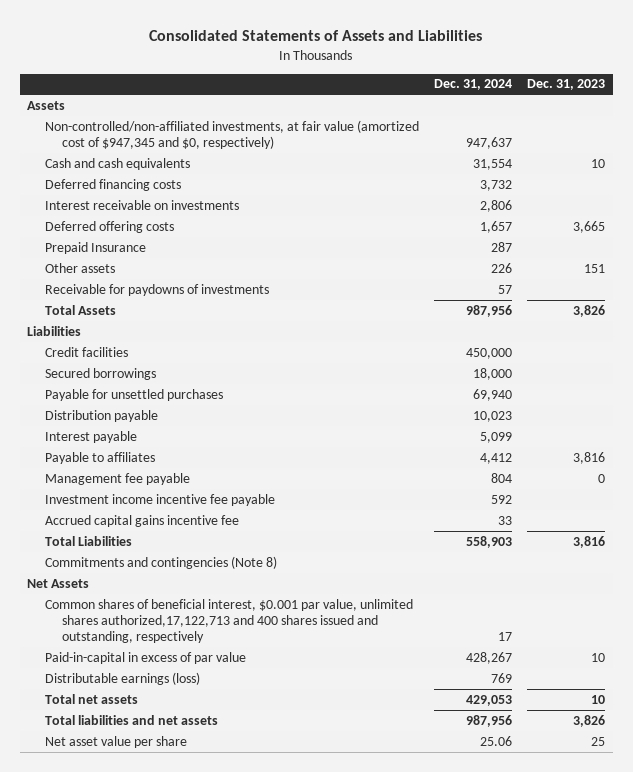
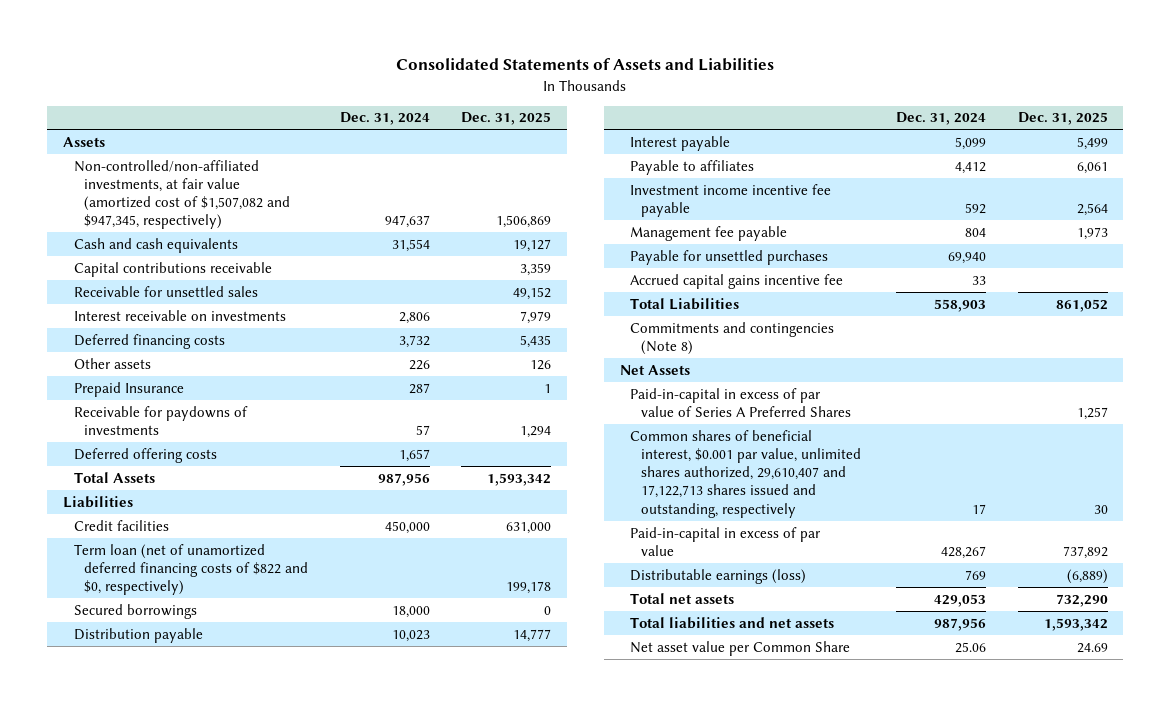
- | Dec. 31, 2024 | Dec. 31, 2023
+ | Dec. 31, 2024 | Dec. 31, 2025
- Non-controlled/non-affiliated investments, at fair value (amortized cost of $947,345 and $0, respectively) | 947,637 |
+ Non-controlled/non-affiliated investments, at fair value (amortized cost of $1,507,082 and $947,345, respectively) | 947,637 | 1,506,869
+ Capital contributions receivable | | 3,359
+ Receivable for unsettled sales | | 49,152
moved down: Deferred financing costs | 3,732 | 5,435
moved down: Prepaid Insurance | 287 | 1
moved down: Deferred offering costs | 1,657 |
+ Term loan (net of unamortized deferred financing costs of $822 and $0, respectively) | | 199,178
moved down: Management fee payable | 804 | 1,973
moved down: Payable for unsettled purchases | 69,940 |
- Common shares of beneficial interest, $0.001 par value, unlimited shares authorized,17,122,713 and 400 shares issued and outstanding, respectively | 17 |
+ Paid-in-capital in excess of par value of Series A Preferred Shares | | 1,257
+ Common shares of beneficial interest, $0.001 par value, unlimited shares authorized, 29,610,407 and 17,122,713 shares issued and outstanding, respectively | 17 | 30
- Net asset value per share | 25.06 | 25
+ Net asset value per Common Share | 25.06 | 24.69

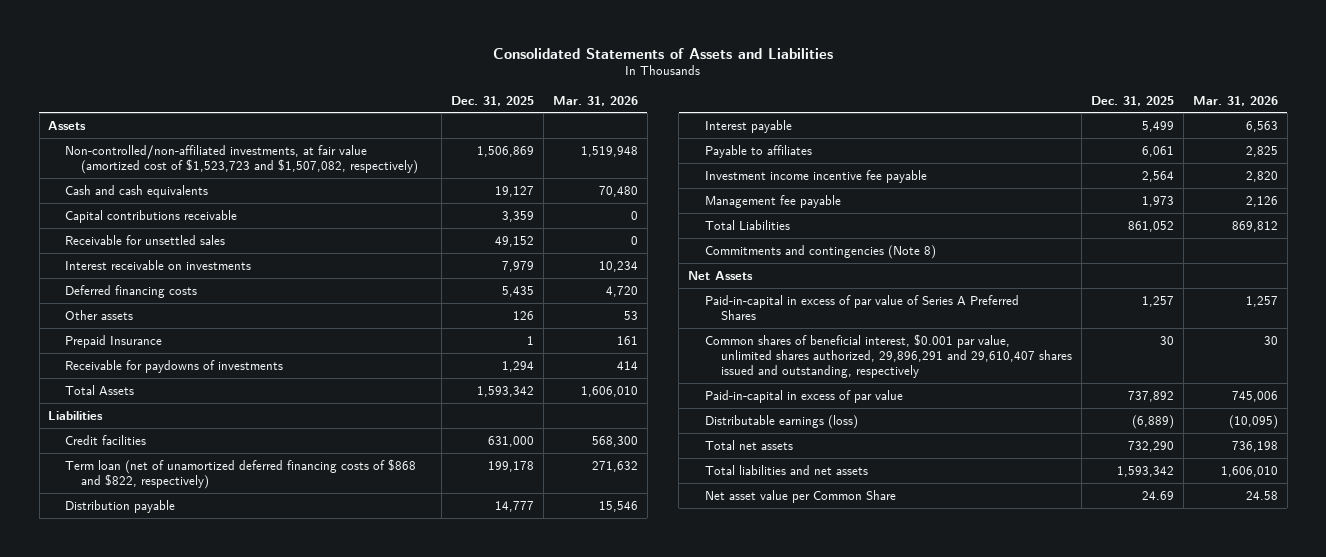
- | Dec. 31, 2024 | Dec. 31, 2025
+ | Dec. 31, 2025 | Mar. 31, 2026
- Non-controlled/non-affiliated investments, at fair value (amortized cost of $1,507,082 and $947,345, respectively) | 947,637 | 1,506,869
+ Non-controlled/non-affiliated investments, at fair value (amortized cost of $1,523,723 and $1,507,082, respectively) | 1,506,869 | 1,519,948
- Deferred offering costs | 1,657 |
- Term loan (net of unamortized deferred financing costs of $822 and $0, respectively) | | 199,178
- Secured borrowings | 18,000 | 0
+ Term loan (net of unamortized deferred financing costs of $868 and $822, respectively) | 199,178 | 271,632
- Payable for unsettled purchases | 69,940 |
- Accrued capital gains incentive fee | 33 |
- Common shares of beneficial interest, $0.001 par value, unlimited shares authorized, 29,610,407 and 17,122,713 shares issued and outstanding, respectively | 17 | 30
+ Common shares of beneficial interest, $0.001 par value, unlimited shares authorized, 29,896,291 and 29,610,407 shares issued and outstanding, respectively | 30 | 30

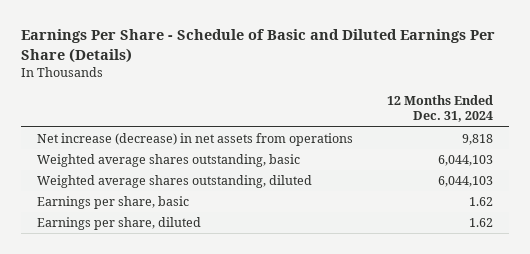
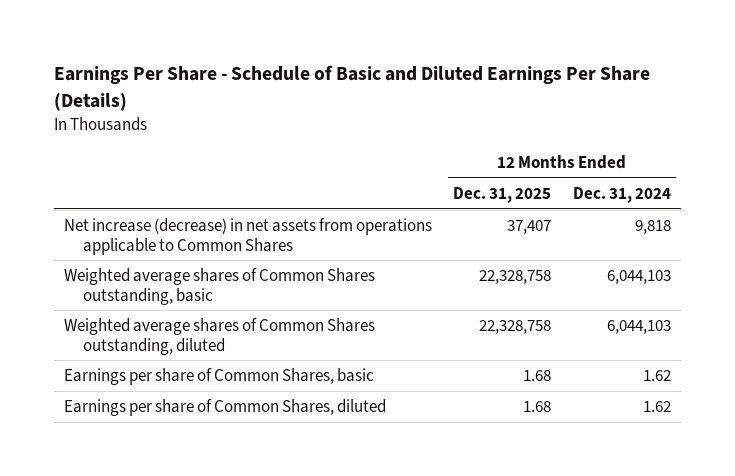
- | 12 Months Ended Dec. 31, 2024
+ | 12 Months Ended Dec. 31, 2025 | 12 Months Ended Dec. 31, 2024
- Net increase (decrease) in net assets from operations | 9,818
- Weighted average shares outstanding, basic | 6,044,103
- Weighted average shares outstanding, diluted | 6,044,103
- Earnings per share, basic | 1.62
- Earnings per share, diluted | 1.62
+ Net increase (decrease) in net assets from operations applicable to Common Shares | 37,407 | 9,818
+ Weighted average shares of Common Shares outstanding, basic | 22,328,758 | 6,044,103
+ Weighted average shares of Common Shares outstanding, diluted | 22,328,758 | 6,044,103
+ Earnings per share of Common Shares, basic | 1.68 | 1.62
+ Earnings per share of Common Shares, diluted | 1.68 | 1.62

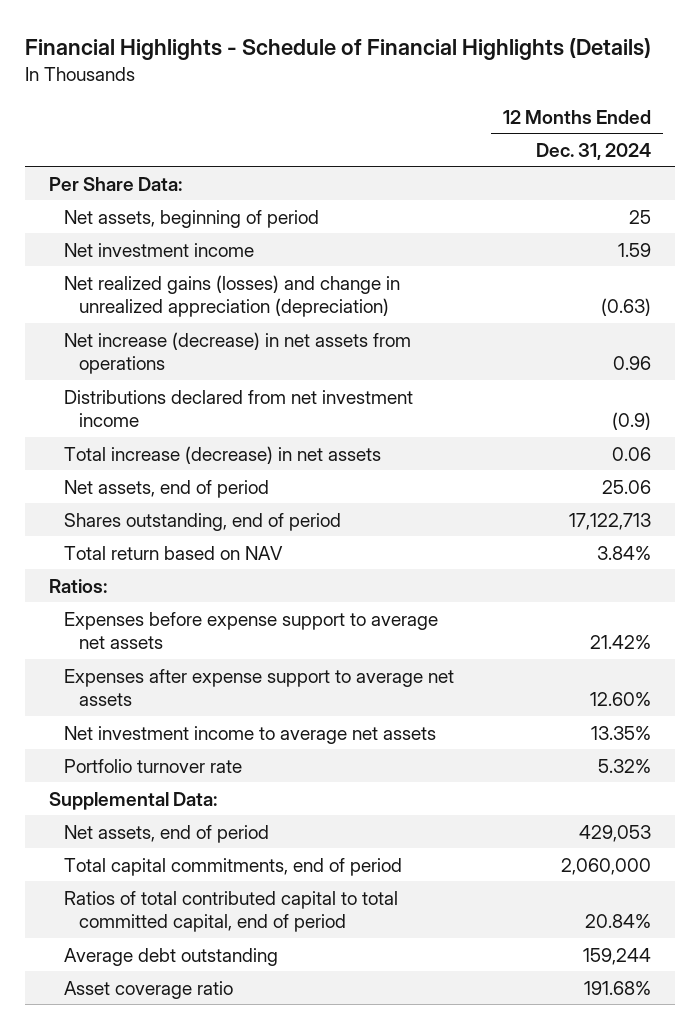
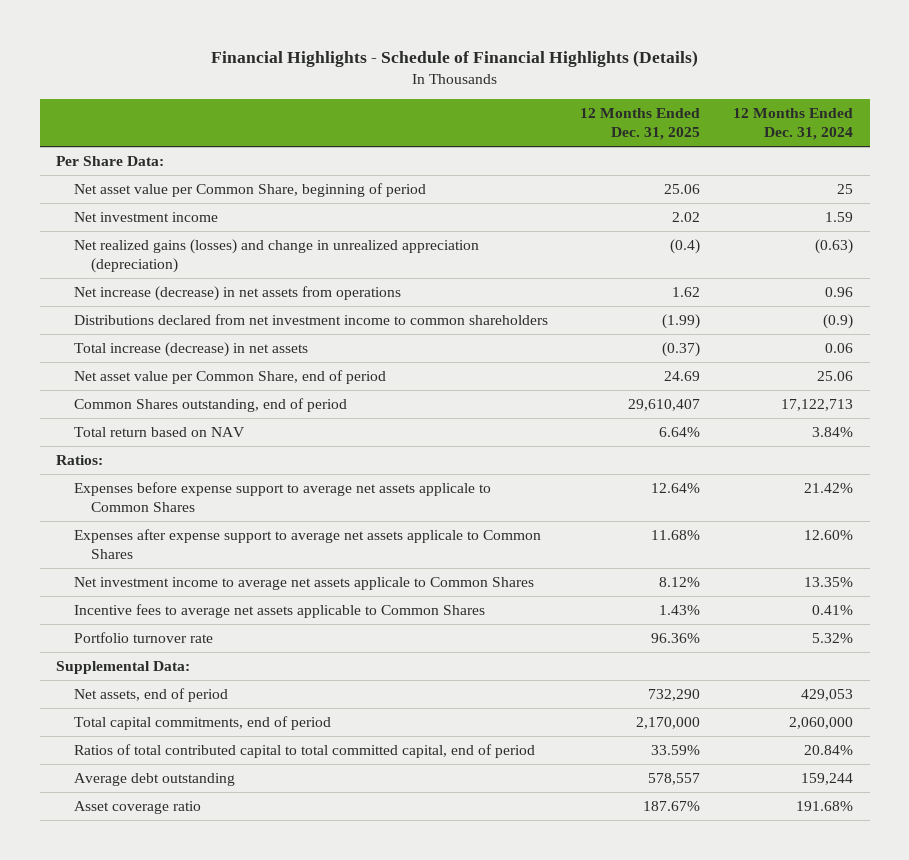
- | 12 Months Ended Dec. 31, 2024
+ | 12 Months Ended Dec. 31, 2025 | 12 Months Ended Dec. 31, 2024
- Net assets, beginning of period | 25
+ Net asset value per Common Share, beginning of period | 25.06 | 25
- Distributions declared from net investment income | (0.9)
+ Distributions declared from net investment income to common shareholders | (1.99) | (0.9)
- Net assets, end of period | 25.06
- Shares outstanding, end of period | 17,122,713
+ Net asset value per Common Share, end of period | 24.69 | 25.06
+ Common Shares outstanding, end of period | 29,610,407 | 17,122,713
- Expenses before expense support to average net assets | 21.42%
- Expenses after expense support to average net assets | 12.60%
- Net investment income to average net assets | 13.35%
+ Expenses before expense support to average net assets applicale to Common Shares | 12.64% | 21.42%
+ Expenses after expense support to average net assets applicale to Common Shares | 11.68% | 12.60%
+ Net investment income to average net assets applicale to Common Shares | 8.12% | 13.35%
+ Incentive fees to average net assets applicable to Common Shares | 1.43% | 0.41%

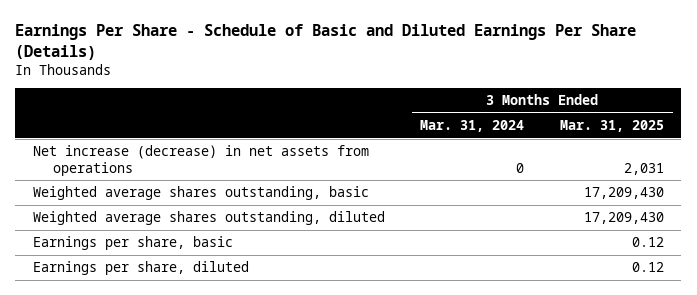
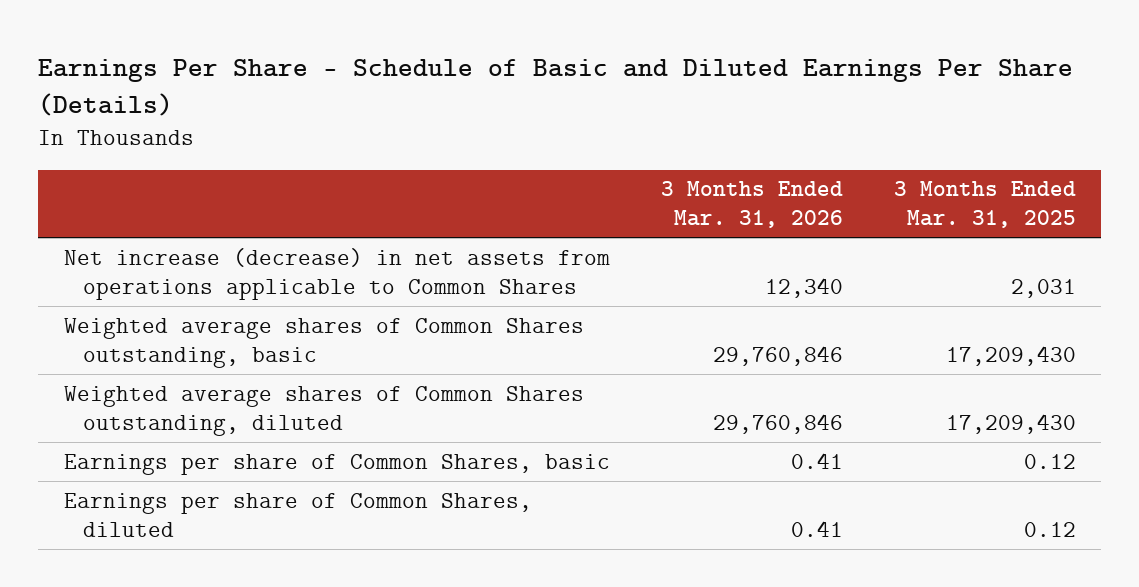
- | 3 Months Ended Mar. 31, 2024 | 3 Months Ended Mar. 31, 2025
+ | 3 Months Ended Mar. 31, 2026 | 3 Months Ended Mar. 31, 2025
- Net increase (decrease) in net assets from operations | 0 | 2,031
- Weighted average shares outstanding, basic | | 17,209,430
- Weighted average shares outstanding, diluted | | 17,209,430
- Earnings per share, basic | | 0.12
- Earnings per share, diluted | | 0.12
+ Net increase (decrease) in net assets from operations applicable to Common Shares | 12,340 | 2,031
+ Weighted average shares of Common Shares outstanding, basic | 29,760,846 | 17,209,430
+ Weighted average shares of Common Shares outstanding, diluted | 29,760,846 | 17,209,430
+ Earnings per share of Common Shares, basic | 0.41 | 0.12
+ Earnings per share of Common Shares, diluted | 0.41 | 0.12

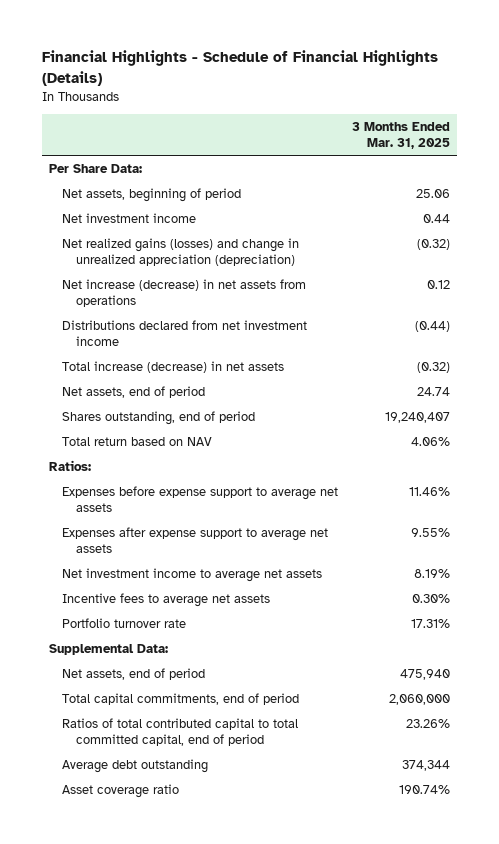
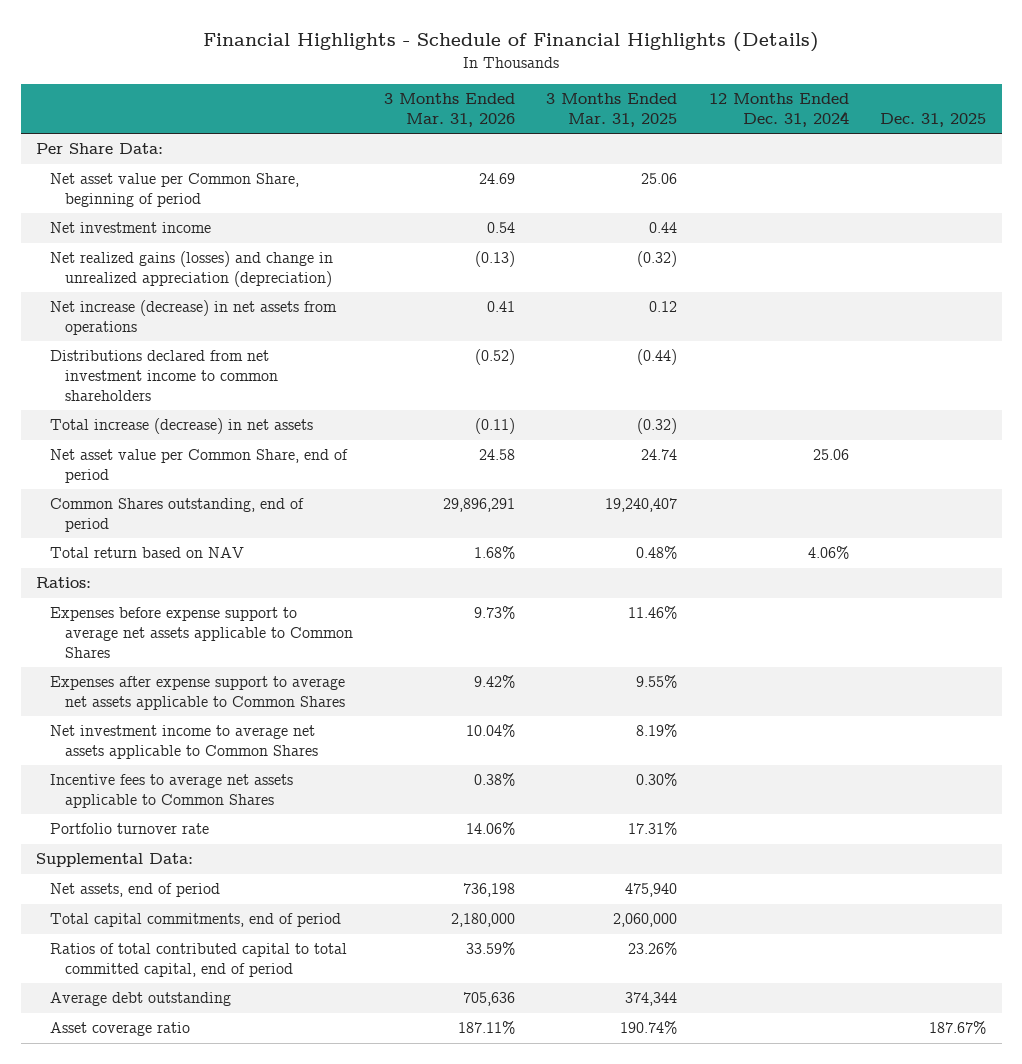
- | 3 Months Ended Mar. 31, 2025
+ | 3 Months Ended Mar. 31, 2026 | 3 Months Ended Mar. 31, 2025 | 12 Months Ended Dec. 31, 2024 | Dec. 31, 2025
- Net assets, beginning of period | 25.06
+ Net asset value per Common Share, beginning of period | 24.69 | 25.06 | |
- Distributions declared from net investment income | (0.44)
+ Distributions declared from net investment income to common shareholders | (0.52) | (0.44) | |
- Net assets, end of period | 24.74
- Shares outstanding, end of period | 19,240,407
- Total return based on NAV | 4.06%
+ Net asset value per Common Share, end of period | 24.58 | 24.74 | 25.06 |
+ Common Shares outstanding, end of period | 29,896,291 | 19,240,407 | |
+ Total return based on NAV | 1.68% | 0.48% | 4.06% |
- Expenses before expense support to average net assets | 11.46%
- Expenses after expense support to average net assets | 9.55%
- Net investment income to average net assets | 8.19%
- Incentive fees to average net assets | 0.30%
+ Expenses before expense support to average net assets applicable to Common Shares | 9.73% | 11.46% | |
+ Expenses after expense support to average net assets applicable to Common Shares | 9.42% | 9.55% | |
+ Net investment income to average net assets applicable to Common Shares | 10.04% | 8.19% | |
+ Incentive fees to average net assets applicable to Common Shares | 0.38% | 0.30% | |

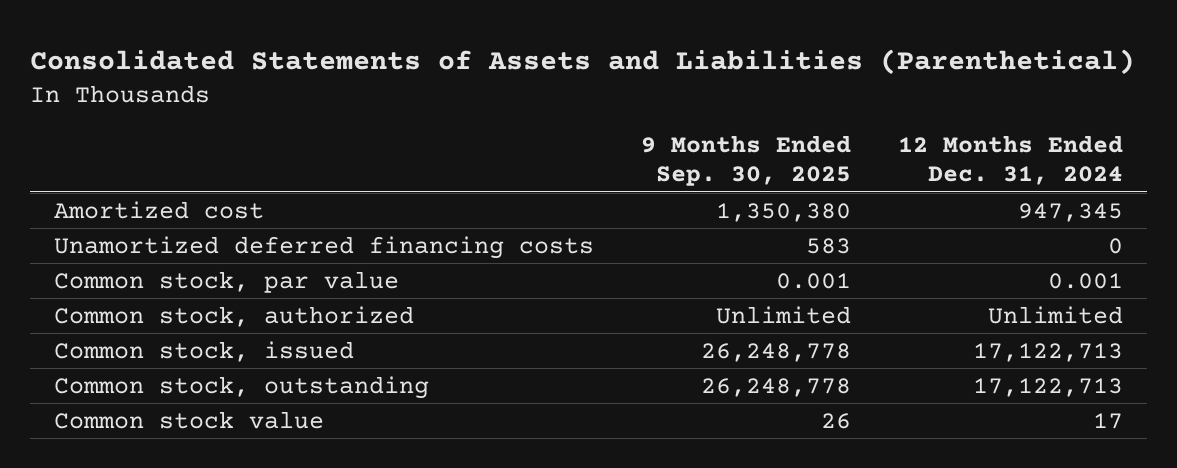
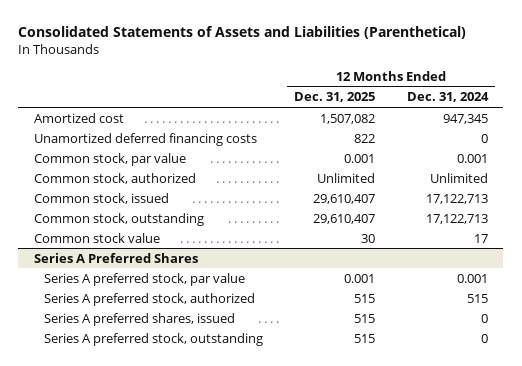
- | 9 Months Ended Sep. 30, 2025 | 12 Months Ended Dec. 31, 2024
+ | 12 Months Ended Dec. 31, 2025 | 12 Months Ended Dec. 31, 2024
+ Series A Preferred Shares
+ Series A preferred stock, par value | 0.001 | 0.001
+ Series A preferred stock, authorized | 515 | 515
+ Series A preferred shares, issued | 515 | 0
+ Series A preferred stock, outstanding | 515 | 0

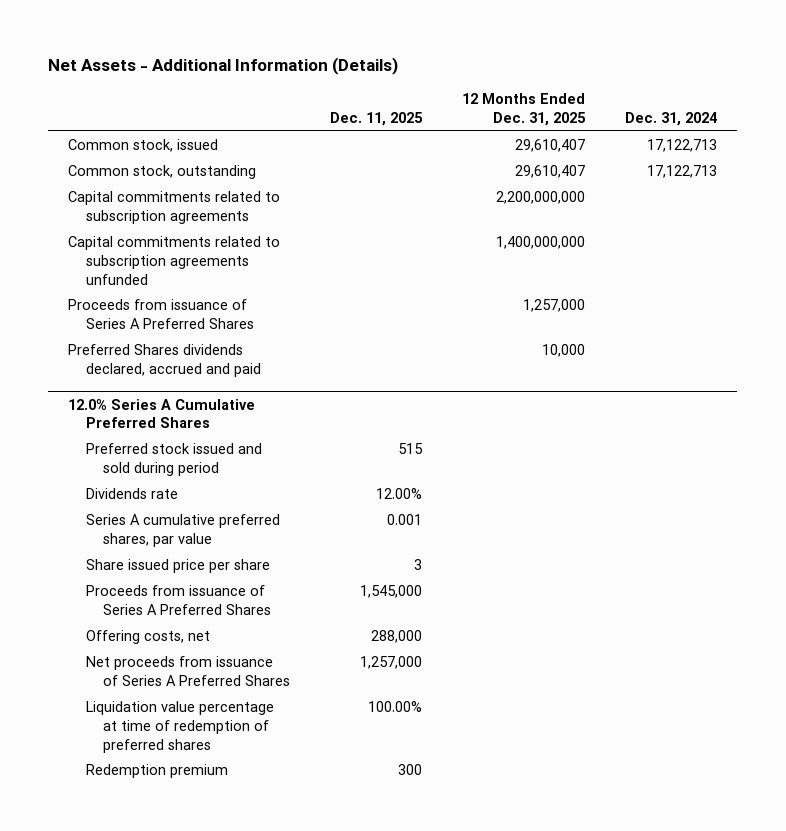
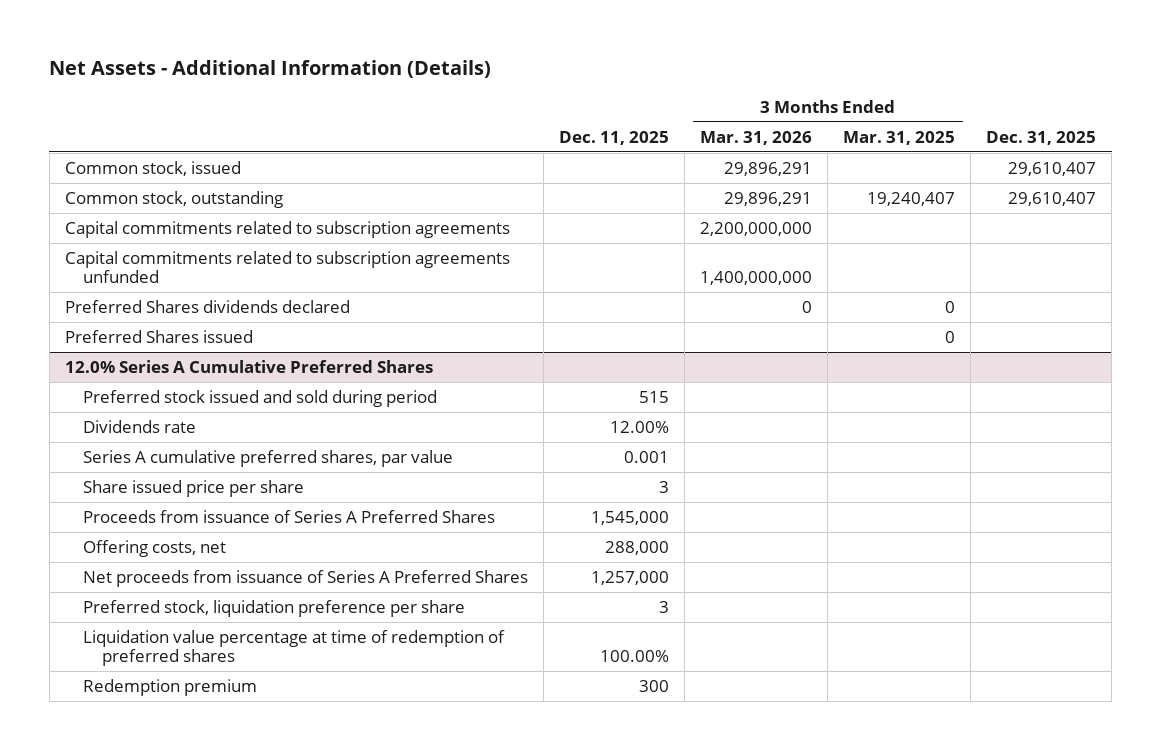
- | Dec. 11, 2025 | 12 Months Ended Dec. 31, 2025 | Dec. 31, 2024
+ | Dec. 11, 2025 | 3 Months Ended Mar. 31, 2026 | 3 Months Ended Mar. 31, 2025 | Dec. 31, 2025
- Proceeds from issuance of Series A Preferred Shares | | 1,257,000 |
- Preferred Shares dividends declared, accrued and paid | | 10,000 |
+ Preferred Shares dividends declared | | 0 | 0 |
+ Preferred Shares issued | | | 0 |
@ 12.0% Series A Cumulative Preferred Shares
+ Preferred stock, liquidation preference per share | 3 | | |

